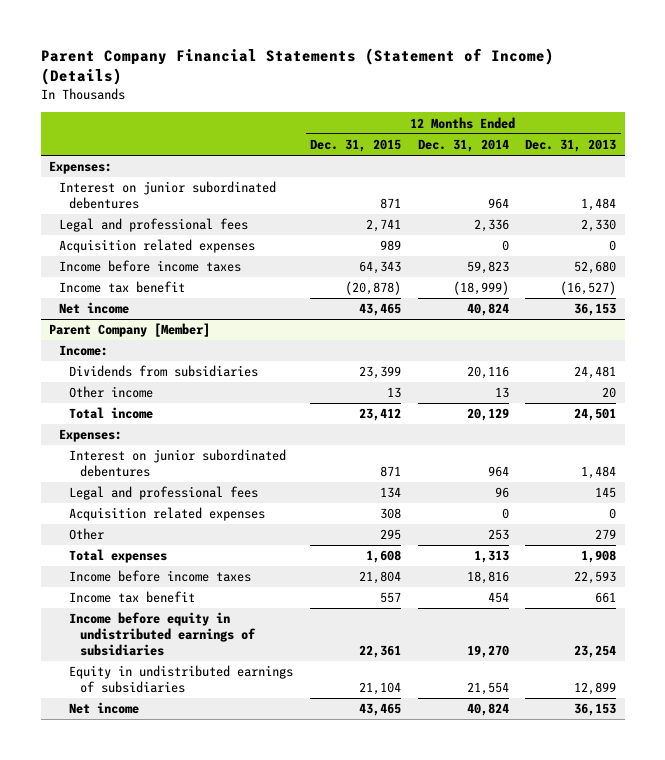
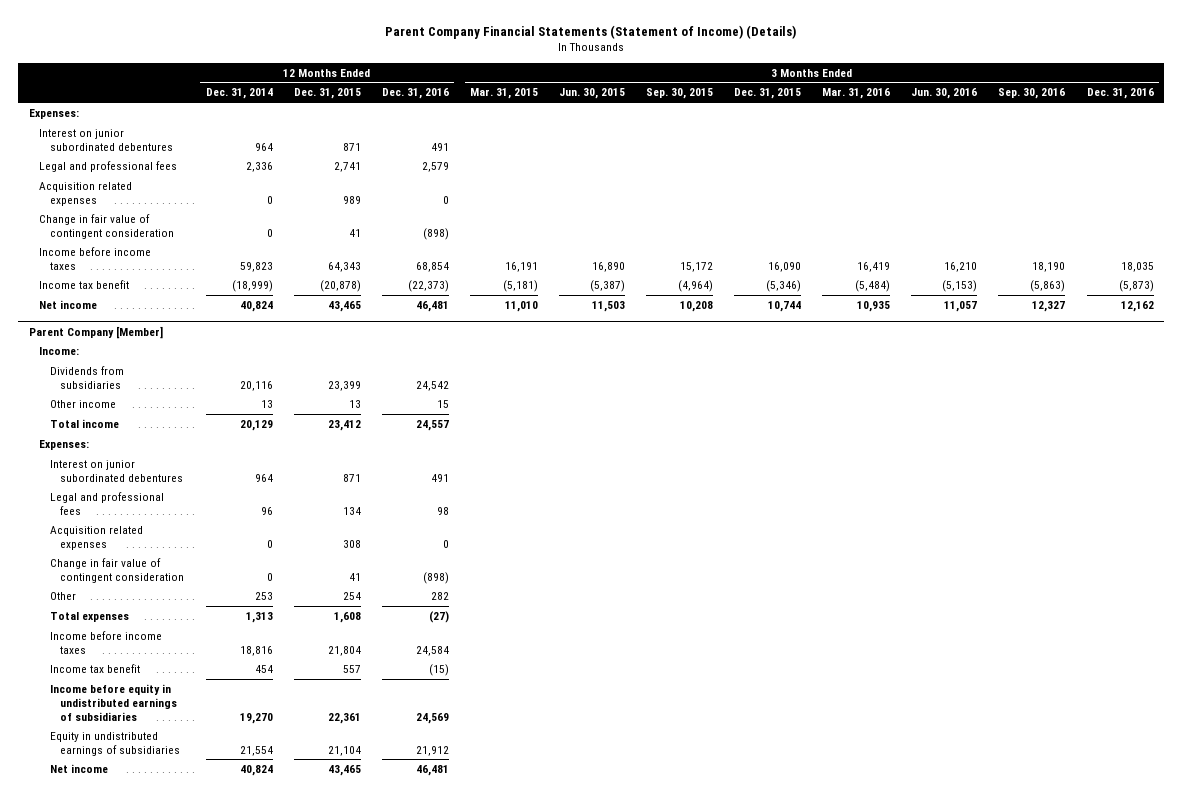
- | 12 Months Ended Dec. 31, 2015 | 12 Months Ended Dec. 31, 2014 | 12 Months Ended Dec. 31, 2013
+ | 12 Months Ended Dec. 31, 2014 | 12 Months Ended Dec. 31, 2015 | 12 Months Ended Dec. 31, 2016 | 3 Months Ended Mar. 31, 2015 | 3 Months Ended Jun. 30, 2015 | 3 Months Ended Sep. 30, 2015 | 3 Months Ended Dec. 31, 2015 | 3 Months Ended Mar. 31, 2016 | 3 Months Ended Jun. 30, 2016 | 3 Months Ended Sep. 30, 2016 | 3 Months Ended Dec. 31, 2016
+ Change in fair value of contingent consideration | 0 | 41 | (898) | | | | | | | |
@ Parent Company [Member]
- Other | 295 | 253 | 279
+ Change in fair value of contingent consideration | 0 | 41 | (898) | | | | | | | |
+ Other | 253 | 254 | 282 | | | | | | | |

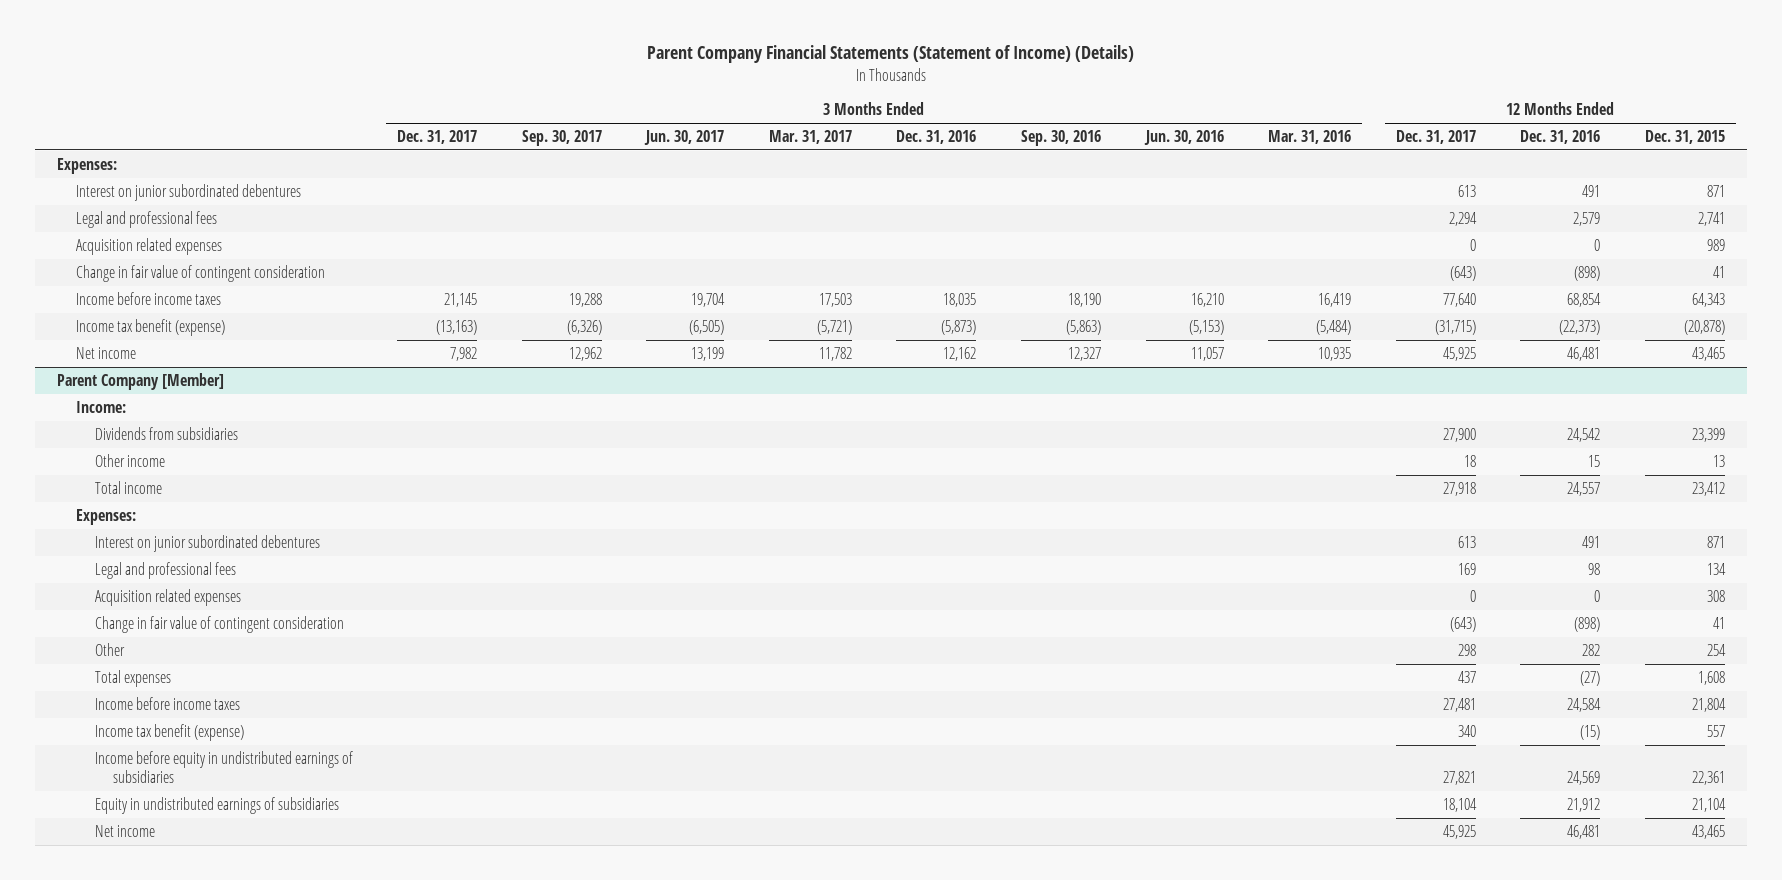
- | 12 Months Ended Dec. 31, 2014 | 12 Months Ended Dec. 31, 2015 | 12 Months Ended Dec. 31, 2016 | 3 Months Ended Mar. 31, 2015 | 3 Months Ended Jun. 30, 2015 | 3 Months Ended Sep. 30, 2015 | 3 Months Ended Dec. 31, 2015 | 3 Months Ended Mar. 31, 2016 | 3 Months Ended Jun. 30, 2016 | 3 Months Ended Sep. 30, 2016 | 3 Months Ended Dec. 31, 2016
+ | 3 Months Ended Dec. 31, 2017 | 3 Months Ended Sep. 30, 2017 | 3 Months Ended Jun. 30, 2017 | 3 Months Ended Mar. 31, 2017 | 3 Months Ended Dec. 31, 2016 | 3 Months Ended Sep. 30, 2016 | 3 Months Ended Jun. 30, 2016 | 3 Months Ended Mar. 31, 2016 | 12 Months Ended Dec. 31, 2017 | 12 Months Ended Dec. 31, 2016 | 12 Months Ended Dec. 31, 2015
- Income tax benefit | (18,999) | (20,878) | (22,373) | (5,181) | (5,387) | (4,964) | (5,346) | (5,484) | (5,153) | (5,863) | (5,873)
+ Income tax benefit (expense) | (13,163) | (6,326) | (6,505) | (5,721) | (5,873) | (5,863) | (5,153) | (5,484) | (31,715) | (22,373) | (20,878)
@ Parent Company [Member]
- Income tax benefit | 454 | 557 | (15) | | | | | | | |
+ Income tax benefit (expense) | | | | | | | | | 340 | (15) | 557

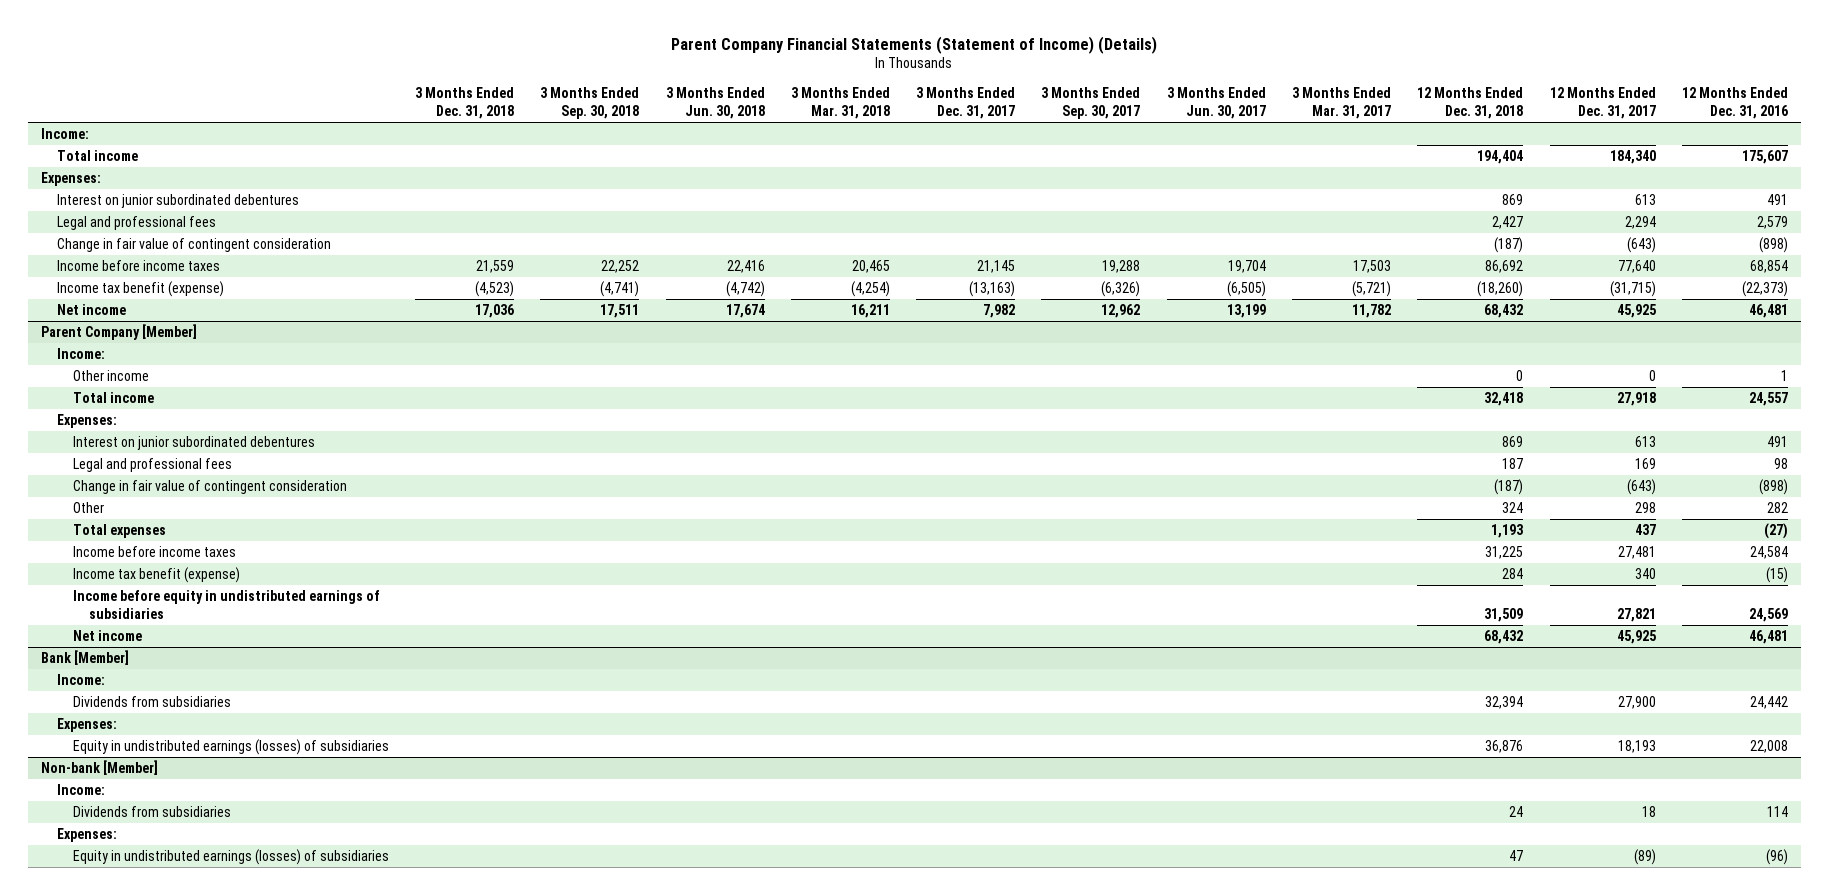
- | 3 Months Ended Dec. 31, 2017 | 3 Months Ended Sep. 30, 2017 | 3 Months Ended Jun. 30, 2017 | 3 Months Ended Mar. 31, 2017 | 3 Months Ended Dec. 31, 2016 | 3 Months Ended Sep. 30, 2016 | 3 Months Ended Jun. 30, 2016 | 3 Months Ended Mar. 31, 2016 | 12 Months Ended Dec. 31, 2017 | 12 Months Ended Dec. 31, 2016 | 12 Months Ended Dec. 31, 2015
+ | 3 Months Ended Dec. 31, 2018 | 3 Months Ended Sep. 30, 2018 | 3 Months Ended Jun. 30, 2018 | 3 Months Ended Mar. 31, 2018 | 3 Months Ended Dec. 31, 2017 | 3 Months Ended Sep. 30, 2017 | 3 Months Ended Jun. 30, 2017 | 3 Months Ended Mar. 31, 2017 | 12 Months Ended Dec. 31, 2018 | 12 Months Ended Dec. 31, 2017 | 12 Months Ended Dec. 31, 2016
+ Income:
+ Total income | | | | | | | | | 194,404 | 184,340 | 175,607
- Acquisition related expenses | | | | | | | | | 0 | 0 | 989
@ Parent Company [Member]
- Dividends from subsidiaries | | | | | | | | | 27,900 | 24,542 | 23,399
- Other income | | | | | | | | | 18 | 15 | 13
+ Other income | | | | | | | | | 0 | 0 | 1
- Acquisition related expenses | | | | | | | | | 0 | 0 | 308
- Equity in undistributed earnings of subsidiaries | | | | | | | | | 18,104 | 21,912 | 21,104
+ Bank [Member]
+ Income:
+ Dividends from subsidiaries | | | | | | | | | 32,394 | 27,900 | 24,442
+ Expenses:
+ Equity in undistributed earnings (losses) of subsidiaries | | | | | | | | | 36,876 | 18,193 | 22,008
+ Non-bank [Member]
+ Income:
+ Dividends from subsidiaries | | | | | | | | | 24 | 18 | 114
+ Expenses:
+ Equity in undistributed earnings (losses) of subsidiaries | | | | | | | | | 47 | (89) | (96)

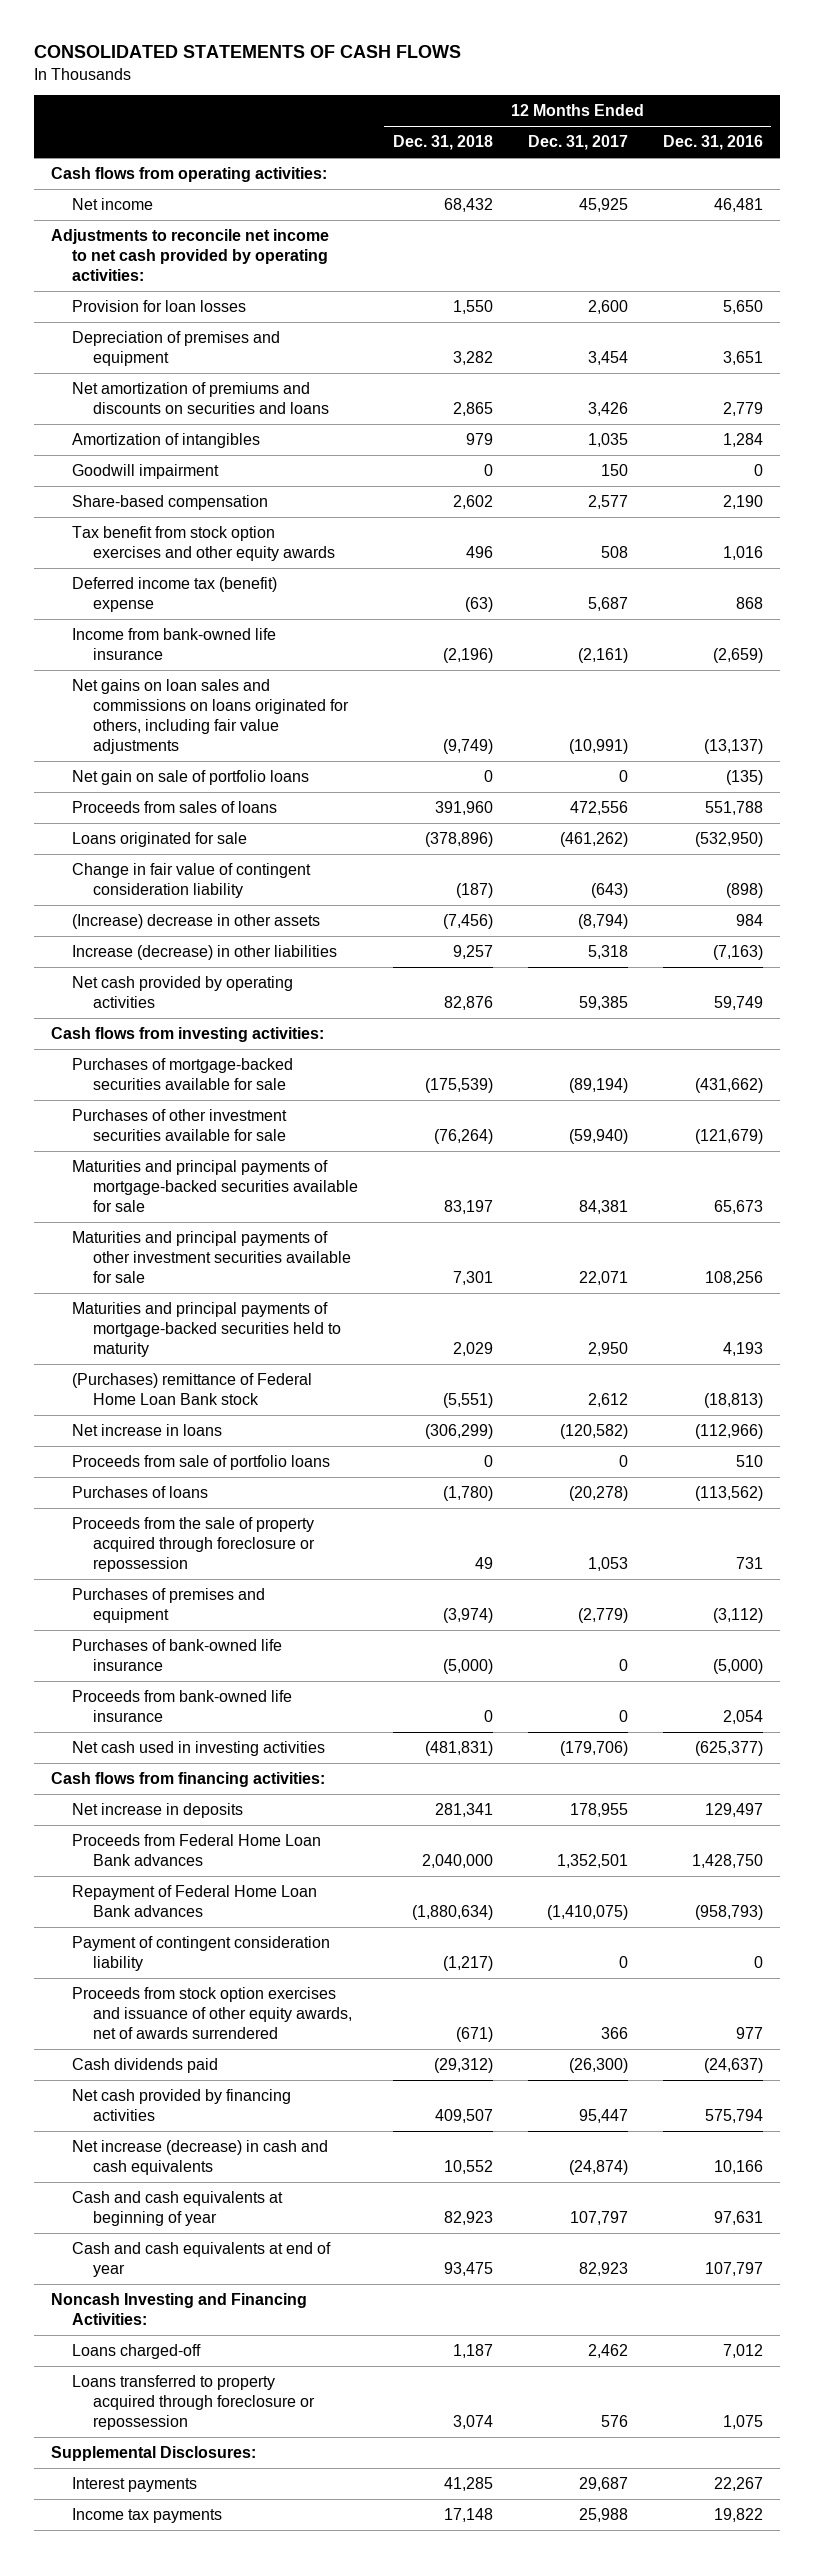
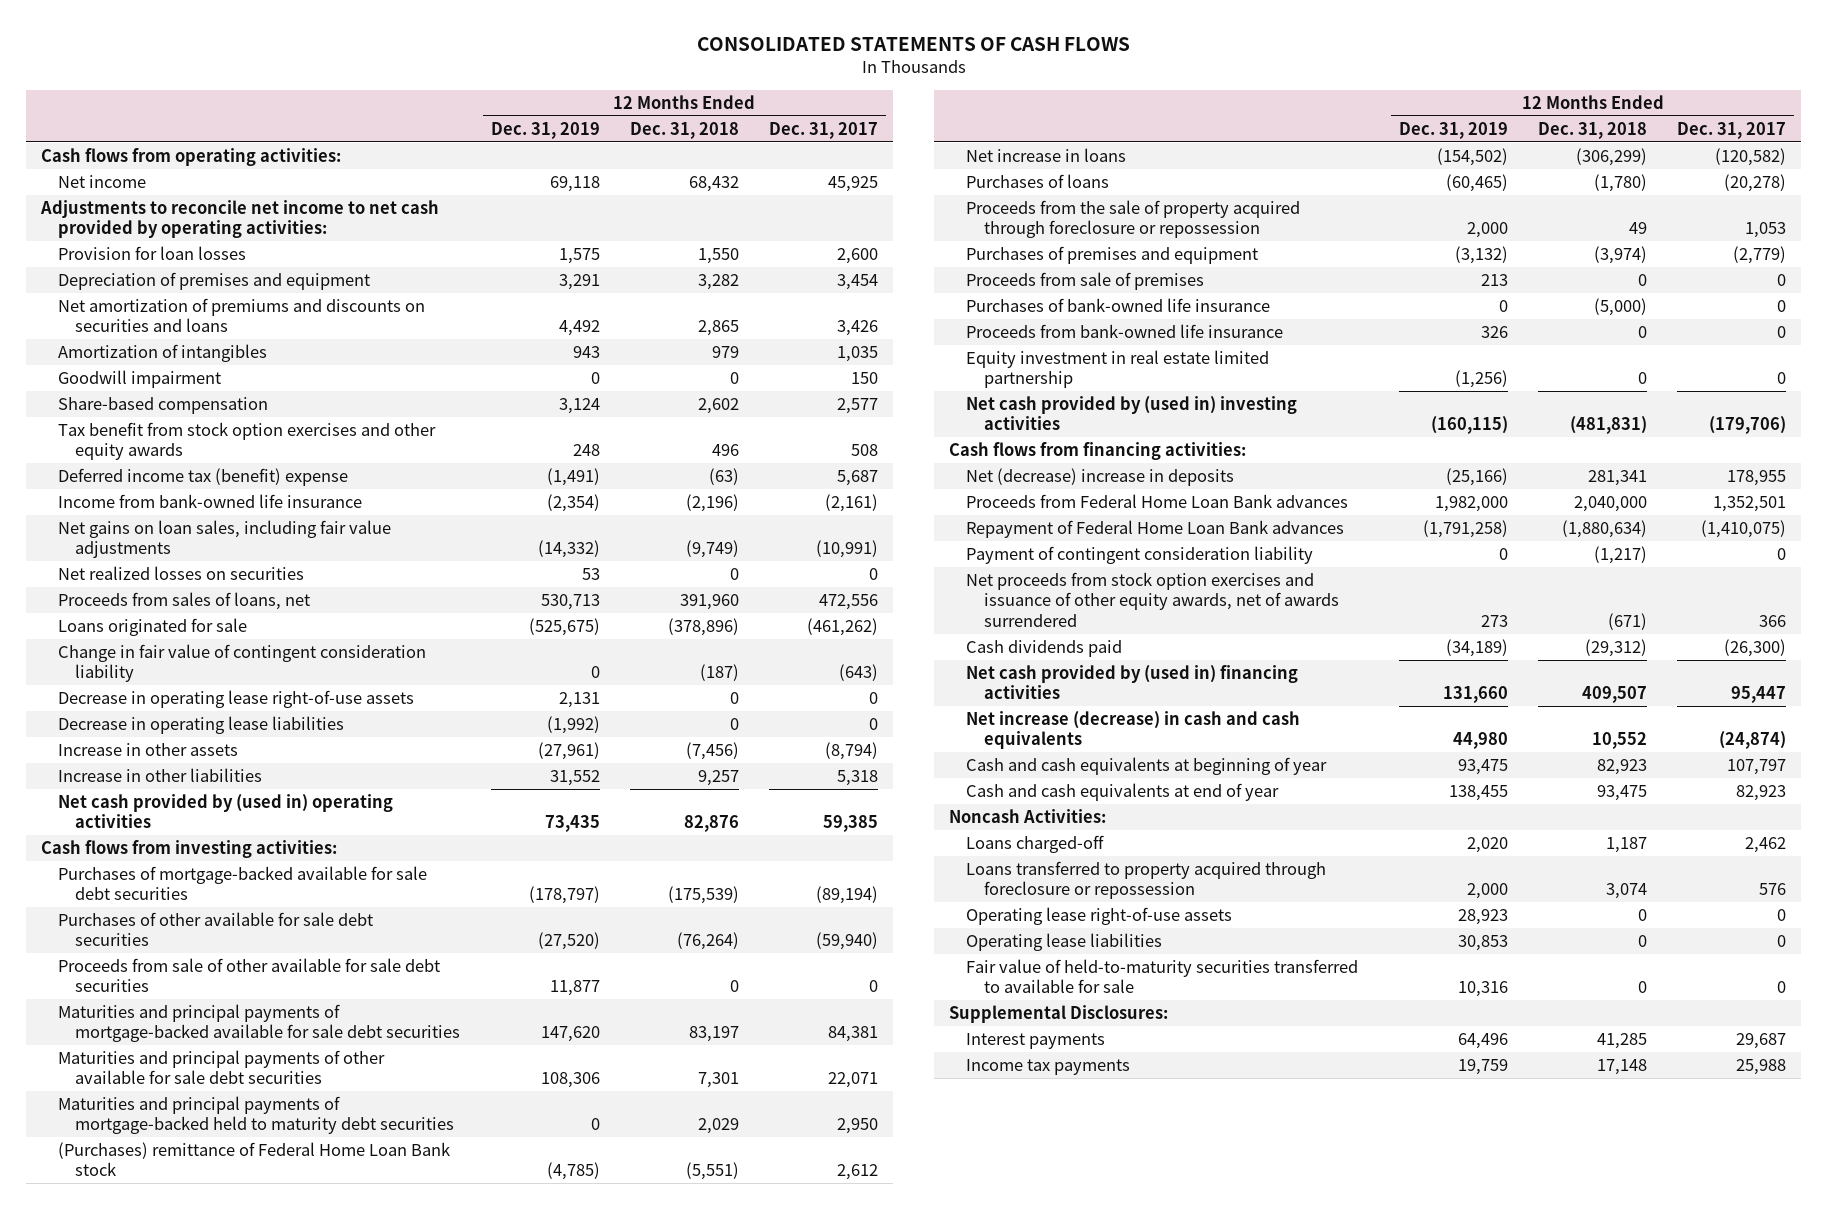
- | 12 Months Ended Dec. 31, 2018 | 12 Months Ended Dec. 31, 2017 | 12 Months Ended Dec. 31, 2016
+ | 12 Months Ended Dec. 31, 2019 | 12 Months Ended Dec. 31, 2018 | 12 Months Ended Dec. 31, 2017
- Net gains on loan sales and commissions on loans originated for others, including fair value adjustments | (9,749) | (10,991) | (13,137)
- Net gain on sale of portfolio loans | 0 | 0 | (135)
- Proceeds from sales of loans | 391,960 | 472,556 | 551,788
+ Net gains on loan sales, including fair value adjustments | (14,332) | (9,749) | (10,991)
+ Net realized losses on securities | 53 | 0 | 0
+ Proceeds from sales of loans, net | 530,713 | 391,960 | 472,556
- (Increase) decrease in other assets | (7,456) | (8,794) | 984
- Increase (decrease) in other liabilities | 9,257 | 5,318 | (7,163)
- Net cash provided by operating activities | 82,876 | 59,385 | 59,749
+ Decrease in operating lease right-of-use assets | 2,131 | 0 | 0
+ Decrease in operating lease liabilities | (1,992) | 0 | 0
+ Increase in other assets | (27,961) | (7,456) | (8,794)
+ Increase in other liabilities | 31,552 | 9,257 | 5,318
+ Net cash provided by (used in) operating activities | 73,435 | 82,876 | 59,385
- Purchases of mortgage-backed securities available for sale | (175,539) | (89,194) | (431,662)
- Purchases of other investment securities available for sale | (76,264) | (59,940) | (121,679)
- Maturities and principal payments of mortgage-backed securities available for sale | 83,197 | 84,381 | 65,673
- Maturities and principal payments of other investment securities available for sale | 7,301 | 22,071 | 108,256
- Maturities and principal payments of mortgage-backed securities held to maturity | 2,029 | 2,950 | 4,193
+ Purchases of mortgage-backed available for sale debt securities | (178,797) | (175,539) | (89,194)
+ Purchases of other available for sale debt securities | (27,520) | (76,264) | (59,940)
+ Proceeds from sale of other available for sale debt securities | 11,877 | 0 | 0
+ Maturities and principal payments of mortgage-backed available for sale debt securities | 147,620 | 83,197 | 84,381
+ Maturities and principal payments of other available for sale debt securities | 108,306 | 7,301 | 22,071
+ Maturities and principal payments of mortgage-backed held to maturity debt securities | 0 | 2,029 | 2,950
- Proceeds from sale of portfolio loans | 0 | 0 | 510
+ Proceeds from sale of premises | 213 | 0 | 0
- Net cash used in investing activities | (481,831) | (179,706) | (625,377)
+ Equity investment in real estate limited partnership | (1,256) | 0 | 0
+ Net cash provided by (used in) investing activities | (160,115) | (481,831) | (179,706)
- Net increase in deposits | 281,341 | 178,955 | 129,497
+ Net (decrease) increase in deposits | (25,166) | 281,341 | 178,955
- Proceeds from stock option exercises and issuance of other equity awards, net of awards surrendered | (671) | 366 | 977
+ Net proceeds from stock option exercises and issuance of other equity awards, net of awards surrendered | 273 | (671) | 366
- Net cash provided by financing activities | 409,507 | 95,447 | 575,794
+ Net cash provided by (used in) financing activities | 131,660 | 409,507 | 95,447
- Noncash Investing and Financing Activities:
+ Noncash Activities:
+ Operating lease right-of-use assets | 28,923 | 0 | 0
+ Operating lease liabilities | 30,853 | 0 | 0
+ Fair value of held-to-maturity securities transferred to available for sale | 10,316 | 0 | 0

